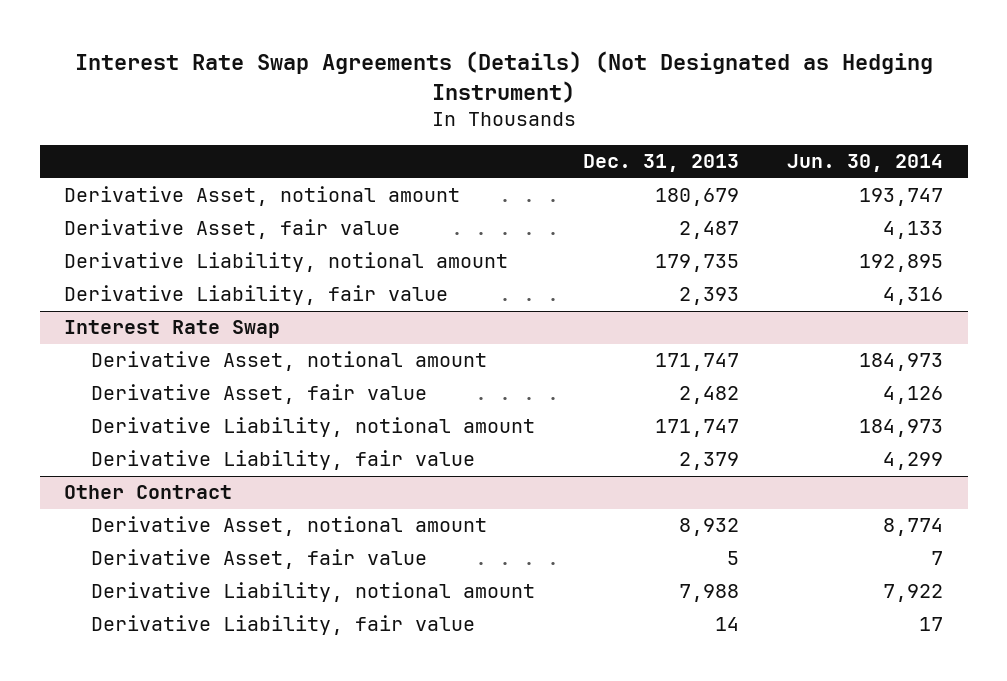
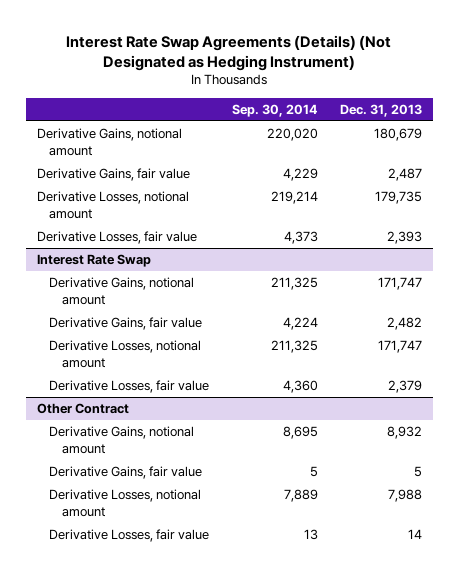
- | Dec. 31, 2013 | Jun. 30, 2014
+ | Sep. 30, 2014 | Dec. 31, 2013
- Derivative Asset, notional amount | 180,679 | 193,747
- Derivative Asset, fair value | 2,487 | 4,133
- Derivative Liability, notional amount | 179,735 | 192,895
- Derivative Liability, fair value | 2,393 | 4,316
+ Derivative Gains, notional amount | 220,020 | 180,679
+ Derivative Gains, fair value | 4,229 | 2,487
+ Derivative Losses, notional amount | 219,214 | 179,735
+ Derivative Losses, fair value | 4,373 | 2,393
@ Interest Rate Swap
- Derivative Asset, notional amount | 171,747 | 184,973
- Derivative Asset, fair value | 2,482 | 4,126
- Derivative Liability, notional amount | 171,747 | 184,973
- Derivative Liability, fair value | 2,379 | 4,299
+ Derivative Gains, notional amount | 211,325 | 171,747
+ Derivative Gains, fair value | 4,224 | 2,482
+ Derivative Losses, notional amount | 211,325 | 171,747
+ Derivative Losses, fair value | 4,360 | 2,379
@ Other Contract
- Derivative Asset, notional amount | 8,932 | 8,774
- Derivative Asset, fair value | 5 | 7
- Derivative Liability, notional amount | 7,988 | 7,922
- Derivative Liability, fair value | 14 | 17
+ Derivative Gains, notional amount | 8,695 | 8,932
+ Derivative Gains, fair value | 5 | 5
+ Derivative Losses, notional amount | 7,889 | 7,988
+ Derivative Losses, fair value | 13 | 14

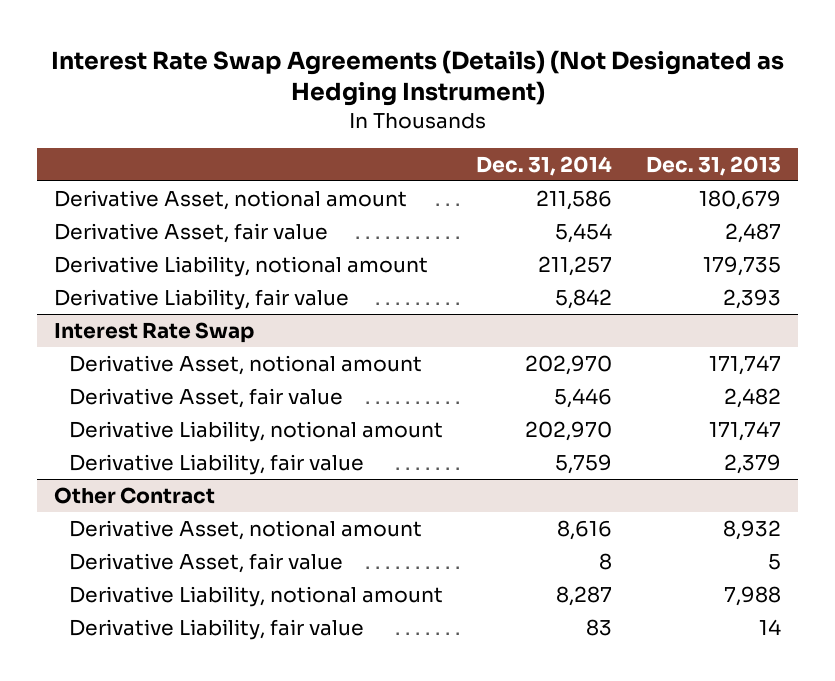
- | Sep. 30, 2014 | Dec. 31, 2013
+ | Dec. 31, 2014 | Dec. 31, 2013
- Derivative Gains, notional amount | 220,020 | 180,679
- Derivative Gains, fair value | 4,229 | 2,487
- Derivative Losses, notional amount | 219,214 | 179,735
- Derivative Losses, fair value | 4,373 | 2,393
+ Derivative Asset, notional amount | 211,586 | 180,679
+ Derivative Asset, fair value | 5,454 | 2,487
+ Derivative Liability, notional amount | 211,257 | 179,735
+ Derivative Liability, fair value | 5,842 | 2,393
@ Interest Rate Swap
- Derivative Gains, notional amount | 211,325 | 171,747
- Derivative Gains, fair value | 4,224 | 2,482
- Derivative Losses, notional amount | 211,325 | 171,747
- Derivative Losses, fair value | 4,360 | 2,379
+ Derivative Asset, notional amount | 202,970 | 171,747
+ Derivative Asset, fair value | 5,446 | 2,482
+ Derivative Liability, notional amount | 202,970 | 171,747
+ Derivative Liability, fair value | 5,759 | 2,379
@ Other Contract
- Derivative Gains, notional amount | 8,695 | 8,932
- Derivative Gains, fair value | 5 | 5
- Derivative Losses, notional amount | 7,889 | 7,988
- Derivative Losses, fair value | 13 | 14
+ Derivative Asset, notional amount | 8,616 | 8,932
+ Derivative Asset, fair value | 8 | 5
+ Derivative Liability, notional amount | 8,287 | 7,988
+ Derivative Liability, fair value | 83 | 14

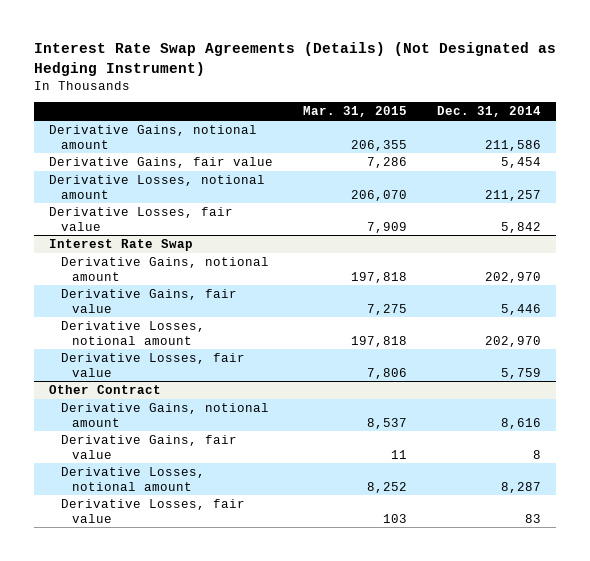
- | Dec. 31, 2014 | Dec. 31, 2013
+ | Mar. 31, 2015 | Dec. 31, 2014
- Derivative Asset, notional amount | 211,586 | 180,679
- Derivative Asset, fair value | 5,454 | 2,487
- Derivative Liability, notional amount | 211,257 | 179,735
- Derivative Liability, fair value | 5,842 | 2,393
+ Derivative Gains, notional amount | 206,355 | 211,586
+ Derivative Gains, fair value | 7,286 | 5,454
+ Derivative Losses, notional amount | 206,070 | 211,257
+ Derivative Losses, fair value | 7,909 | 5,842
@ Interest Rate Swap
- Derivative Asset, notional amount | 202,970 | 171,747
- Derivative Asset, fair value | 5,446 | 2,482
- Derivative Liability, notional amount | 202,970 | 171,747
- Derivative Liability, fair value | 5,759 | 2,379
+ Derivative Gains, notional amount | 197,818 | 202,970
+ Derivative Gains, fair value | 7,275 | 5,446
+ Derivative Losses, notional amount | 197,818 | 202,970
+ Derivative Losses, fair value | 7,806 | 5,759
@ Other Contract
- Derivative Asset, notional amount | 8,616 | 8,932
- Derivative Asset, fair value | 8 | 5
- Derivative Liability, notional amount | 8,287 | 7,988
- Derivative Liability, fair value | 83 | 14
+ Derivative Gains, notional amount | 8,537 | 8,616
+ Derivative Gains, fair value | 11 | 8
+ Derivative Losses, notional amount | 8,252 | 8,287
+ Derivative Losses, fair value | 103 | 83

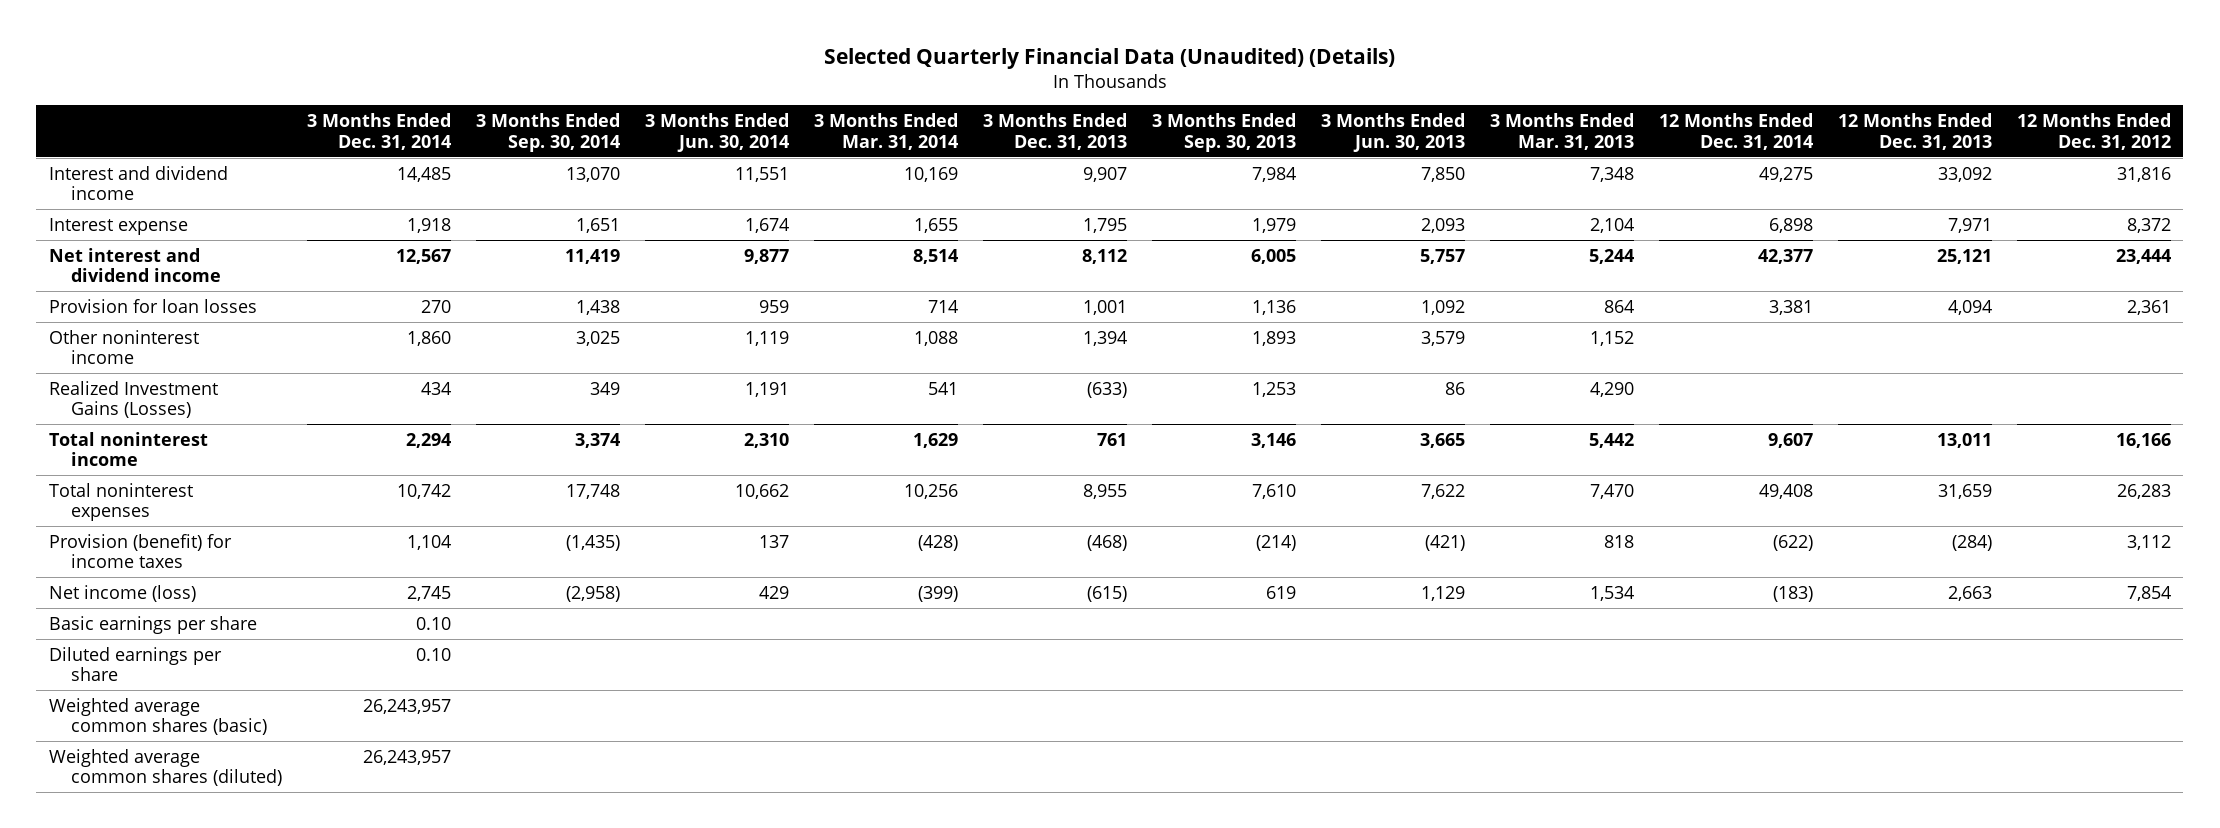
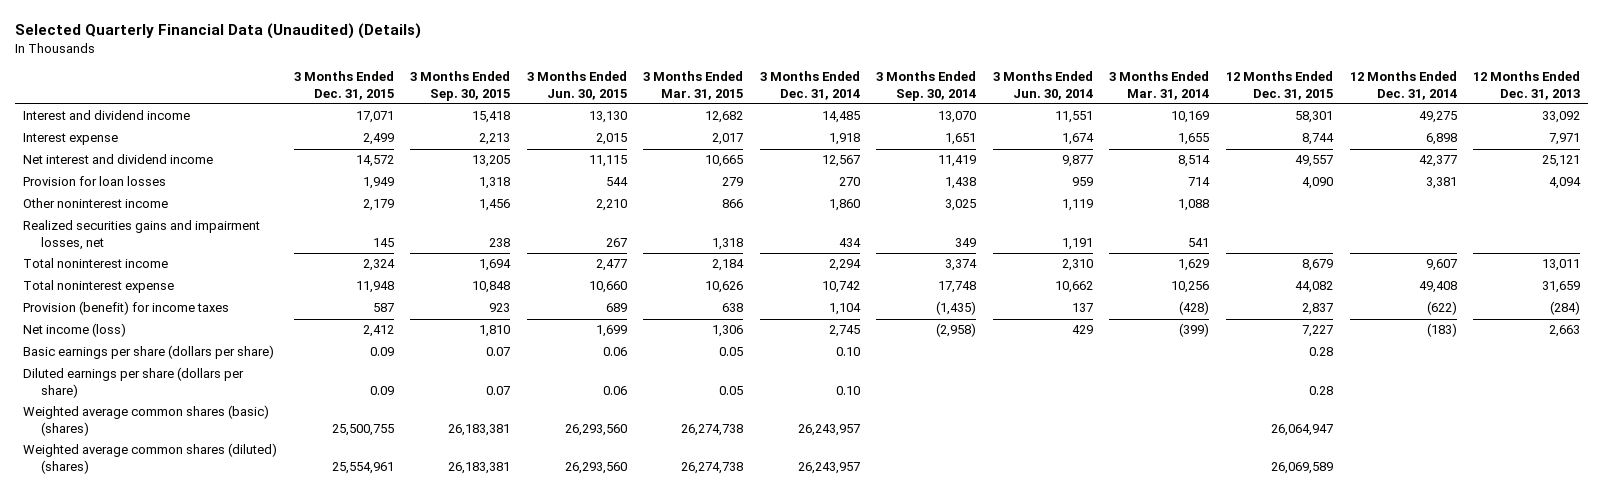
- | 3 Months Ended Dec. 31, 2014 | 3 Months Ended Sep. 30, 2014 | 3 Months Ended Jun. 30, 2014 | 3 Months Ended Mar. 31, 2014 | 3 Months Ended Dec. 31, 2013 | 3 Months Ended Sep. 30, 2013 | 3 Months Ended Jun. 30, 2013 | 3 Months Ended Mar. 31, 2013 | 12 Months Ended Dec. 31, 2014 | 12 Months Ended Dec. 31, 2013 | 12 Months Ended Dec. 31, 2012
+ | 3 Months Ended Dec. 31, 2015 | 3 Months Ended Sep. 30, 2015 | 3 Months Ended Jun. 30, 2015 | 3 Months Ended Mar. 31, 2015 | 3 Months Ended Dec. 31, 2014 | 3 Months Ended Sep. 30, 2014 | 3 Months Ended Jun. 30, 2014 | 3 Months Ended Mar. 31, 2014 | 12 Months Ended Dec. 31, 2015 | 12 Months Ended Dec. 31, 2014 | 12 Months Ended Dec. 31, 2013
- Realized Investment Gains (Losses) | 434 | 349 | 1,191 | 541 | (633) | 1,253 | 86 | 4,290 | | |
+ Realized securities gains and impairment losses, net | 145 | 238 | 267 | 1,318 | 434 | 349 | 1,191 | 541 | | |
- Total noninterest expenses | 10,742 | 17,748 | 10,662 | 10,256 | 8,955 | 7,610 | 7,622 | 7,470 | 49,408 | 31,659 | 26,283
+ Total noninterest expense | 11,948 | 10,848 | 10,660 | 10,626 | 10,742 | 17,748 | 10,662 | 10,256 | 44,082 | 49,408 | 31,659
- Basic earnings per share | 0.10 | | | | | | | | | |
- Diluted earnings per share | 0.10 | | | | | | | | | |
- Weighted average common shares (basic) | 26,243,957 | | | | | | | | | |
- Weighted average common shares (diluted) | 26,243,957 | | | | | | | | | |
+ Basic earnings per share (dollars per share) | 0.09 | 0.07 | 0.06 | 0.05 | 0.10 | | | | 0.28 | |
+ Diluted earnings per share (dollars per share) | 0.09 | 0.07 | 0.06 | 0.05 | 0.10 | | | | 0.28 | |
+ Weighted average common shares (basic) (shares) | 25,500,755 | 26,183,381 | 26,293,560 | 26,274,738 | 26,243,957 | | | | 26,064,947 | |
+ Weighted average common shares (diluted) (shares) | 25,554,961 | 26,183,381 | 26,293,560 | 26,274,738 | 26,243,957 | | | | 26,069,589 | |

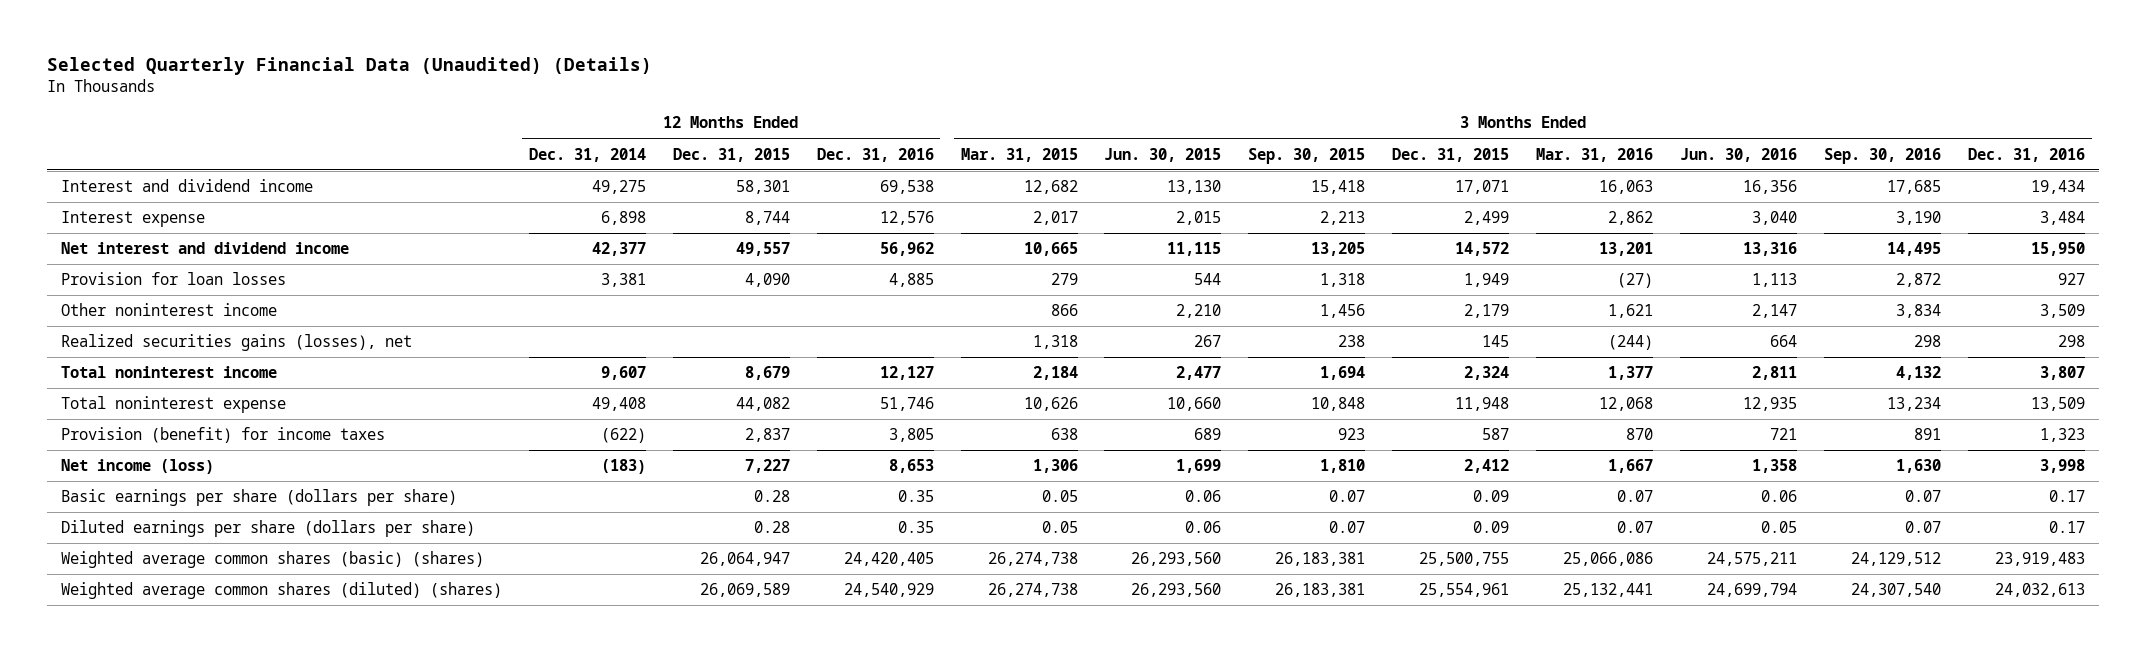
- | 3 Months Ended Dec. 31, 2015 | 3 Months Ended Sep. 30, 2015 | 3 Months Ended Jun. 30, 2015 | 3 Months Ended Mar. 31, 2015 | 3 Months Ended Dec. 31, 2014 | 3 Months Ended Sep. 30, 2014 | 3 Months Ended Jun. 30, 2014 | 3 Months Ended Mar. 31, 2014 | 12 Months Ended Dec. 31, 2015 | 12 Months Ended Dec. 31, 2014 | 12 Months Ended Dec. 31, 2013
+ | 12 Months Ended Dec. 31, 2014 | 12 Months Ended Dec. 31, 2015 | 12 Months Ended Dec. 31, 2016 | 3 Months Ended Mar. 31, 2015 | 3 Months Ended Jun. 30, 2015 | 3 Months Ended Sep. 30, 2015 | 3 Months Ended Dec. 31, 2015 | 3 Months Ended Mar. 31, 2016 | 3 Months Ended Jun. 30, 2016 | 3 Months Ended Sep. 30, 2016 | 3 Months Ended Dec. 31, 2016
- Realized securities gains and impairment losses, net | 145 | 238 | 267 | 1,318 | 434 | 349 | 1,191 | 541 | | |
+ Realized securities gains (losses), net | | | | 1,318 | 267 | 238 | 145 | (244) | 664 | 298 | 298

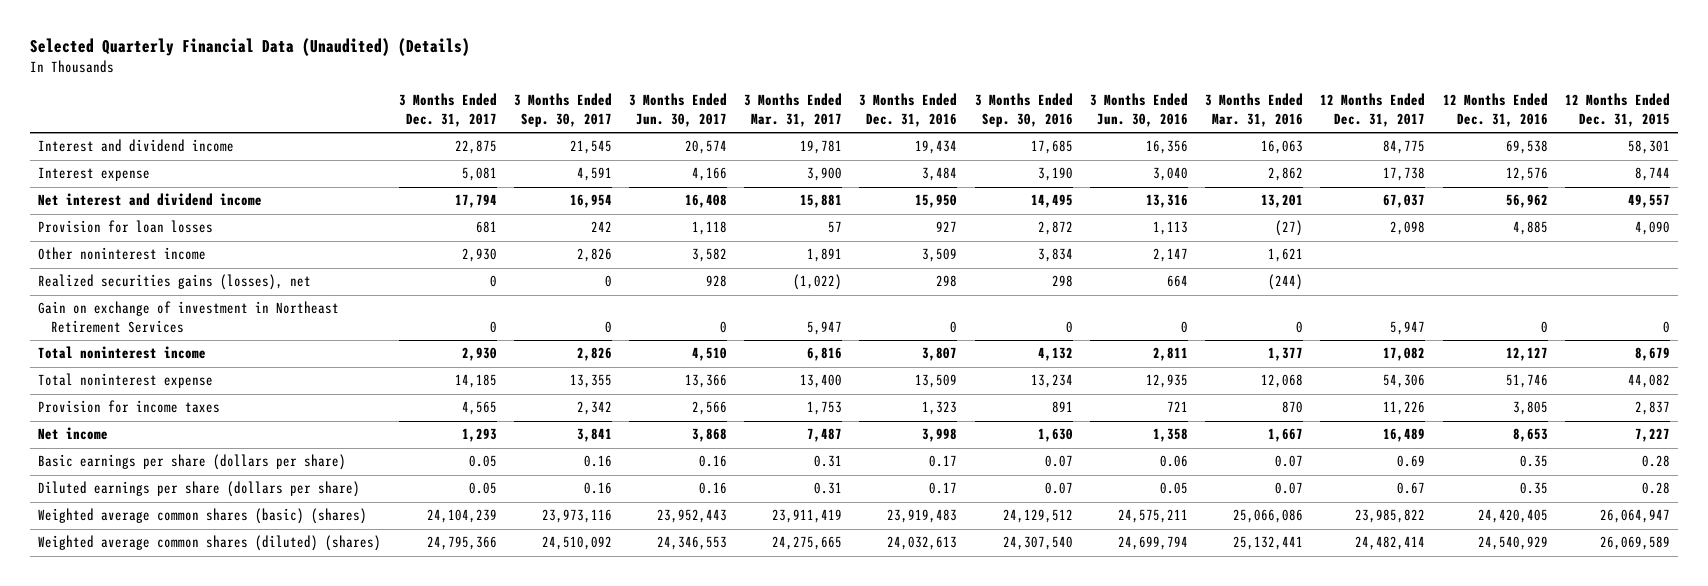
- | 12 Months Ended Dec. 31, 2014 | 12 Months Ended Dec. 31, 2015 | 12 Months Ended Dec. 31, 2016 | 3 Months Ended Mar. 31, 2015 | 3 Months Ended Jun. 30, 2015 | 3 Months Ended Sep. 30, 2015 | 3 Months Ended Dec. 31, 2015 | 3 Months Ended Mar. 31, 2016 | 3 Months Ended Jun. 30, 2016 | 3 Months Ended Sep. 30, 2016 | 3 Months Ended Dec. 31, 2016
+ | 3 Months Ended Dec. 31, 2017 | 3 Months Ended Sep. 30, 2017 | 3 Months Ended Jun. 30, 2017 | 3 Months Ended Mar. 31, 2017 | 3 Months Ended Dec. 31, 2016 | 3 Months Ended Sep. 30, 2016 | 3 Months Ended Jun. 30, 2016 | 3 Months Ended Mar. 31, 2016 | 12 Months Ended Dec. 31, 2017 | 12 Months Ended Dec. 31, 2016 | 12 Months Ended Dec. 31, 2015
+ Gain on exchange of investment in Northeast Retirement Services | 0 | 0 | 0 | 5,947 | 0 | 0 | 0 | 0 | 5,947 | 0 | 0
- Provision (benefit) for income taxes | (622) | 2,837 | 3,805 | 638 | 689 | 923 | 587 | 870 | 721 | 891 | 1,323
- Net income (loss) | (183) | 7,227 | 8,653 | 1,306 | 1,699 | 1,810 | 2,412 | 1,667 | 1,358 | 1,630 | 3,998
+ Provision for income taxes | 4,565 | 2,342 | 2,566 | 1,753 | 1,323 | 891 | 721 | 870 | 11,226 | 3,805 | 2,837
+ Net income | 1,293 | 3,841 | 3,868 | 7,487 | 3,998 | 1,630 | 1,358 | 1,667 | 16,489 | 8,653 | 7,227

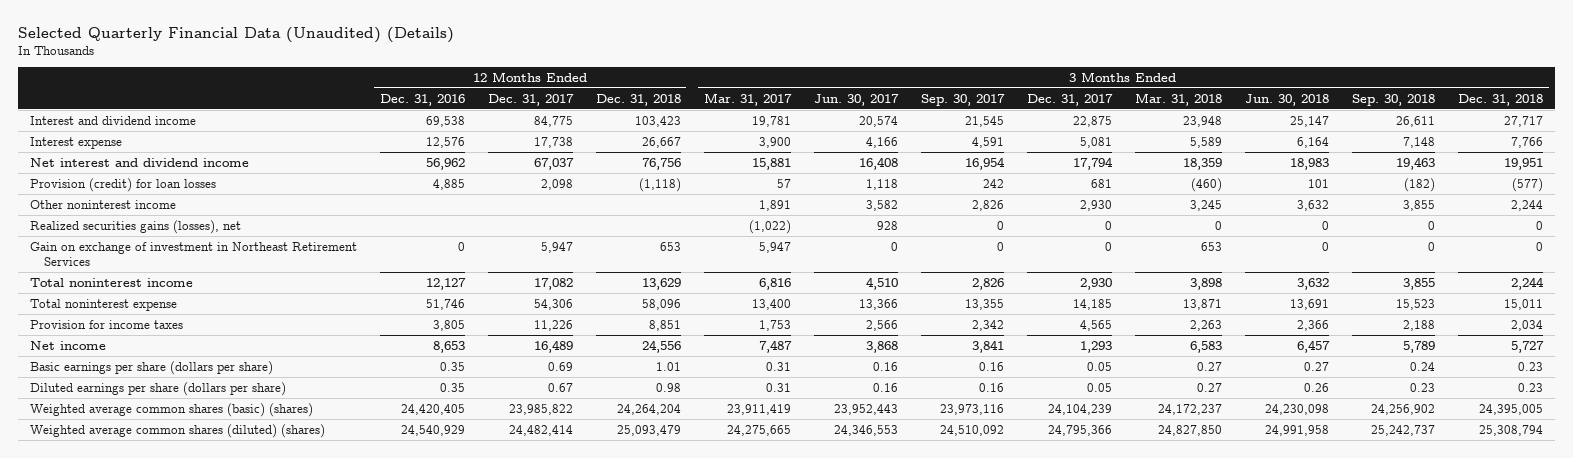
- | 3 Months Ended Dec. 31, 2017 | 3 Months Ended Sep. 30, 2017 | 3 Months Ended Jun. 30, 2017 | 3 Months Ended Mar. 31, 2017 | 3 Months Ended Dec. 31, 2016 | 3 Months Ended Sep. 30, 2016 | 3 Months Ended Jun. 30, 2016 | 3 Months Ended Mar. 31, 2016 | 12 Months Ended Dec. 31, 2017 | 12 Months Ended Dec. 31, 2016 | 12 Months Ended Dec. 31, 2015
+ | 12 Months Ended Dec. 31, 2016 | 12 Months Ended Dec. 31, 2017 | 12 Months Ended Dec. 31, 2018 | 3 Months Ended Mar. 31, 2017 | 3 Months Ended Jun. 30, 2017 | 3 Months Ended Sep. 30, 2017 | 3 Months Ended Dec. 31, 2017 | 3 Months Ended Mar. 31, 2018 | 3 Months Ended Jun. 30, 2018 | 3 Months Ended Sep. 30, 2018 | 3 Months Ended Dec. 31, 2018
- Provision for loan losses | 681 | 242 | 1,118 | 57 | 927 | 2,872 | 1,113 | (27) | 2,098 | 4,885 | 4,090
+ Provision (credit) for loan losses | 4,885 | 2,098 | (1,118) | 57 | 1,118 | 242 | 681 | (460) | 101 | (182) | (577)

